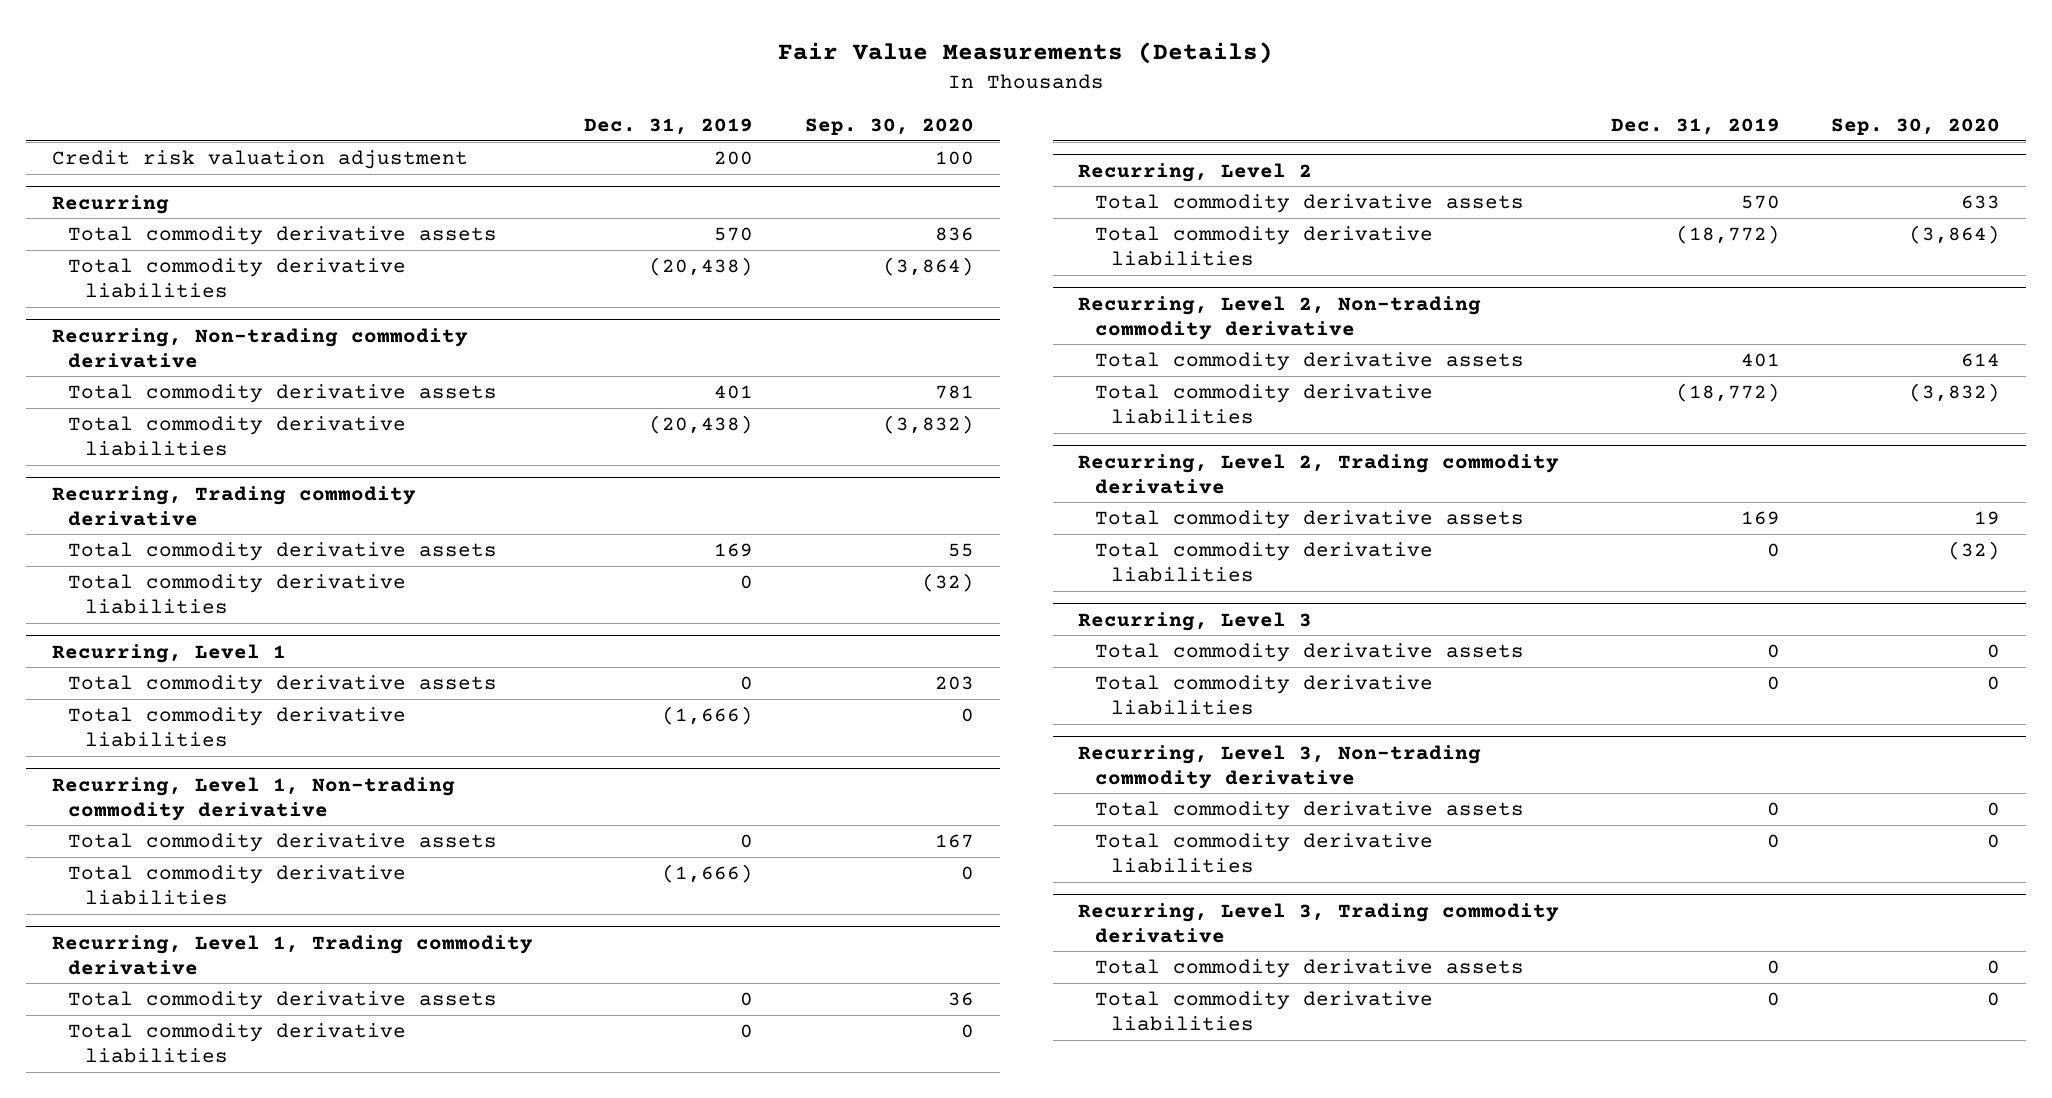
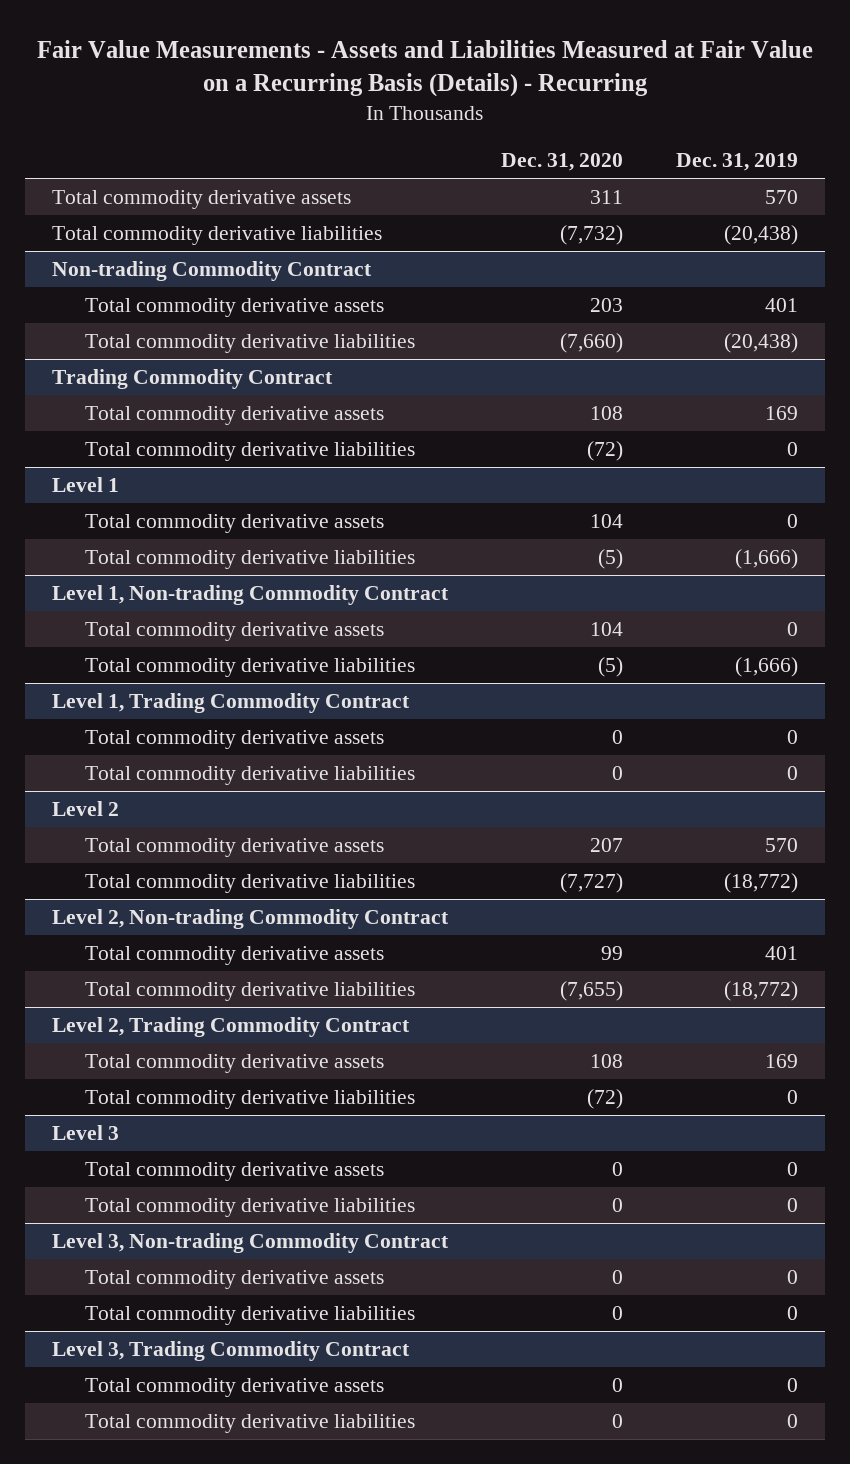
- Fair Value Measurements (Details)
+ Fair Value Measurements - Assets and Liabilities Measured at Fair Value on a Recurring Basis (Details) - Recurring
- | Dec. 31, 2019 | Sep. 30, 2020
+ | Dec. 31, 2020 | Dec. 31, 2019
- Credit risk valuation adjustment | 200 | 100
- Recurring
- Recurring, Non-trading commodity derivative
+ Non-trading Commodity Contract
- Recurring, Trading commodity derivative
+ Trading Commodity Contract
- Recurring, Level 1
+ Level 1
- Recurring, Level 1, Non-trading commodity derivative
+ Level 1, Non-trading Commodity Contract
- Recurring, Level 1, Trading commodity derivative
+ Level 1, Trading Commodity Contract
- Recurring, Level 2
+ Level 2
- Recurring, Level 2, Non-trading commodity derivative
+ Level 2, Non-trading Commodity Contract
- Recurring, Level 2, Trading commodity derivative
+ Level 2, Trading Commodity Contract
- Recurring, Level 3
+ Level 3
- Recurring, Level 3, Non-trading commodity derivative
+ Level 3, Non-trading Commodity Contract
- Recurring, Level 3, Trading commodity derivative
+ Level 3, Trading Commodity Contract

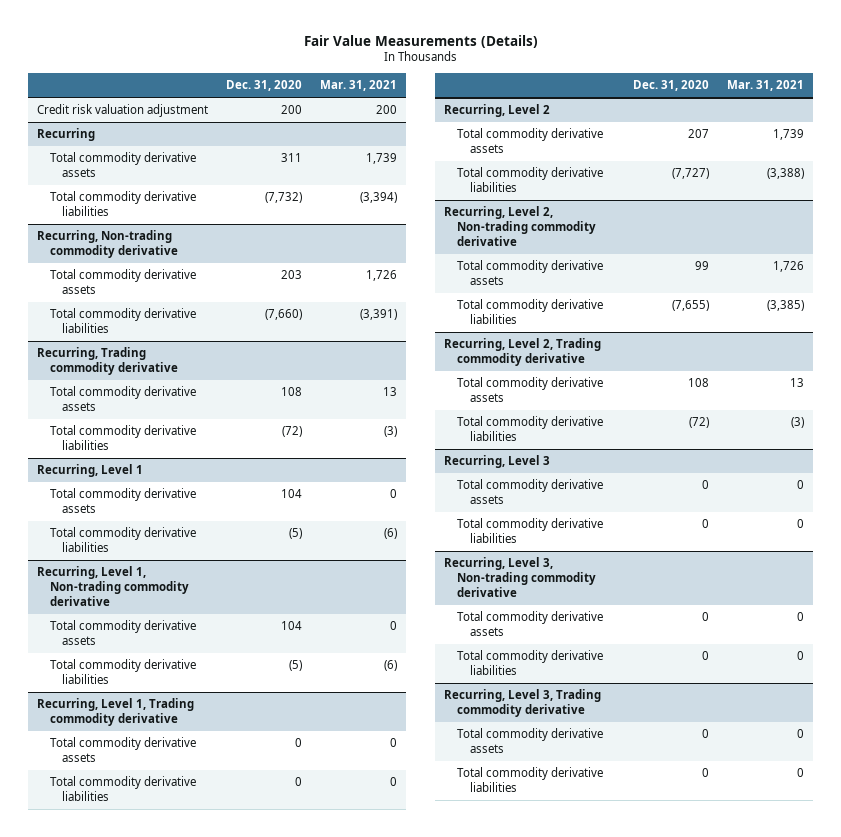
- Fair Value Measurements - Assets and Liabilities Measured at Fair Value on a Recurring Basis (Details) - Recurring
+ Fair Value Measurements (Details)
- | Dec. 31, 2020 | Dec. 31, 2019
+ | Dec. 31, 2020 | Mar. 31, 2021
+ Credit risk valuation adjustment | 200 | 200
+ Recurring
- Non-trading Commodity Contract
+ Recurring, Non-trading commodity derivative
- Trading Commodity Contract
+ Recurring, Trading commodity derivative
- Level 1
+ Recurring, Level 1
- Level 1, Non-trading Commodity Contract
+ Recurring, Level 1, Non-trading commodity derivative
- Level 1, Trading Commodity Contract
+ Recurring, Level 1, Trading commodity derivative
- Level 2
+ Recurring, Level 2
- Level 2, Non-trading Commodity Contract
+ Recurring, Level 2, Non-trading commodity derivative
- Level 2, Trading Commodity Contract
+ Recurring, Level 2, Trading commodity derivative
- Level 3
+ Recurring, Level 3
- Level 3, Non-trading Commodity Contract
+ Recurring, Level 3, Non-trading commodity derivative
- Level 3, Trading Commodity Contract
+ Recurring, Level 3, Trading commodity derivative

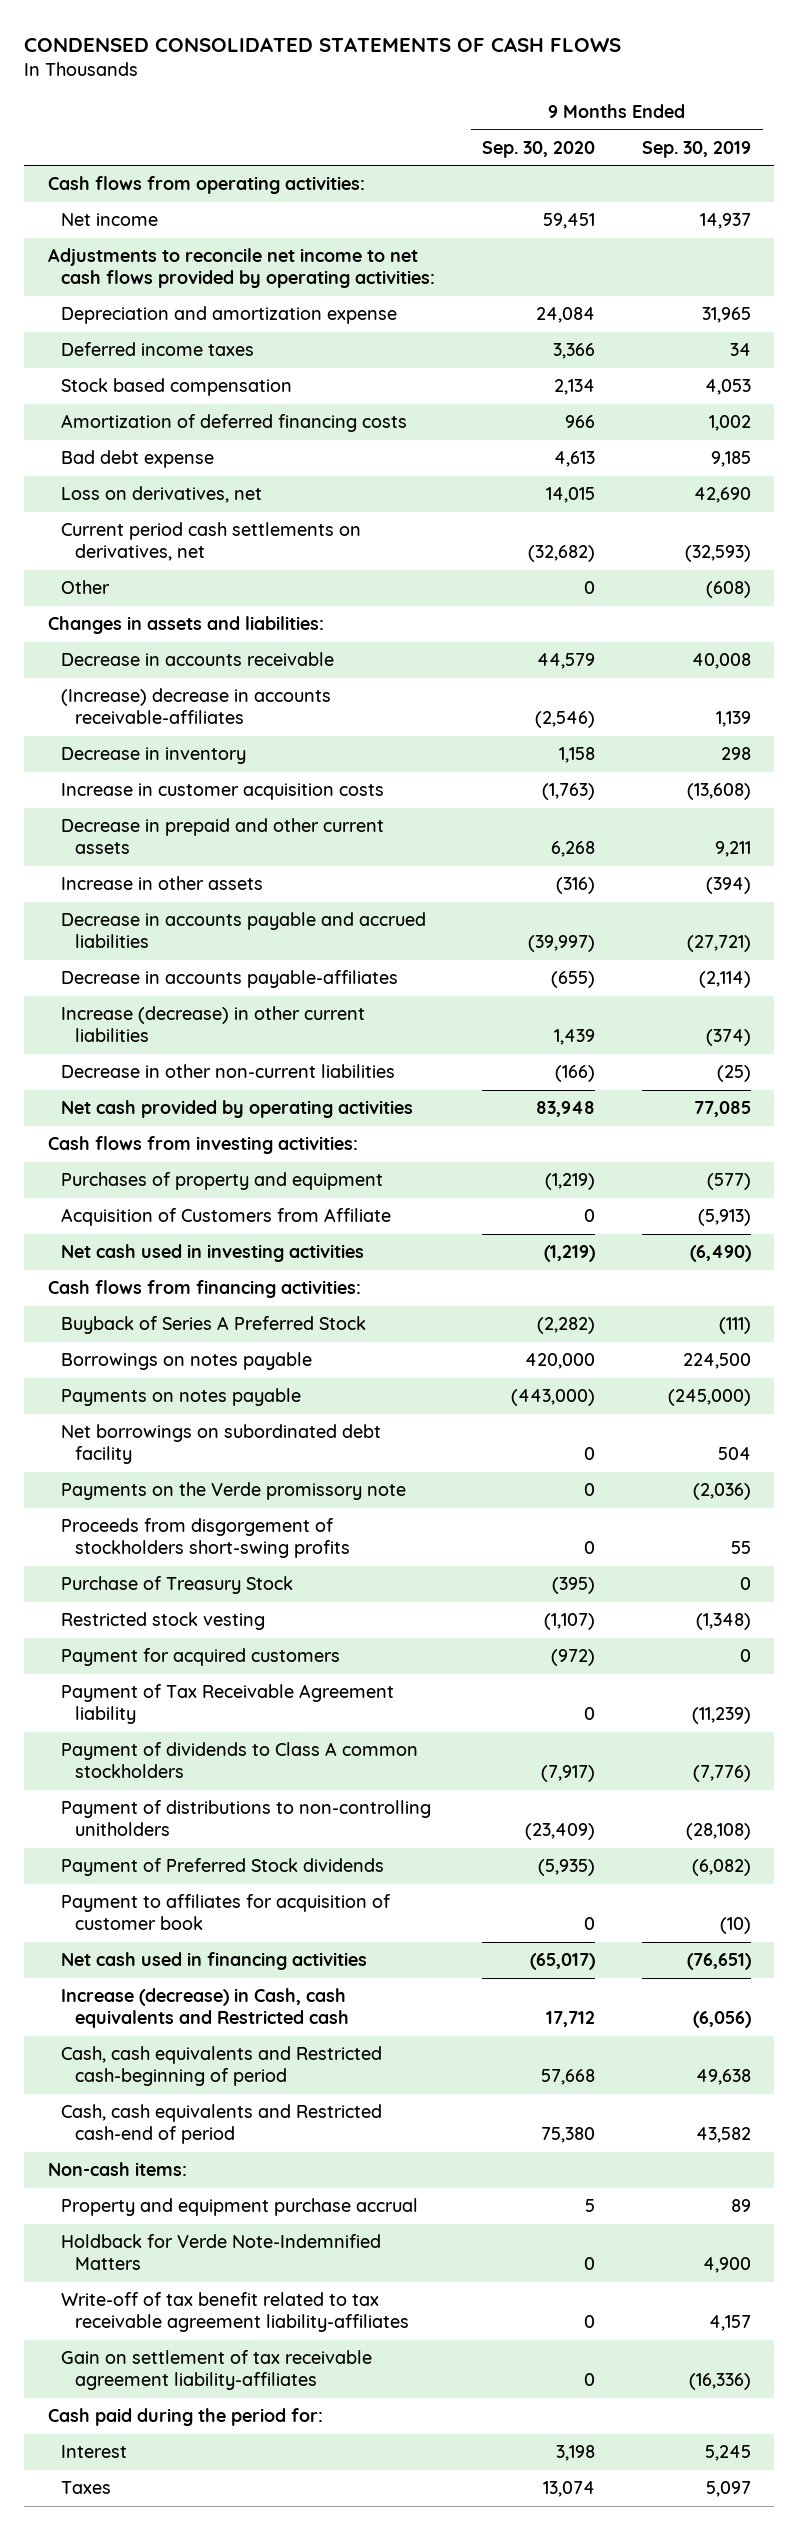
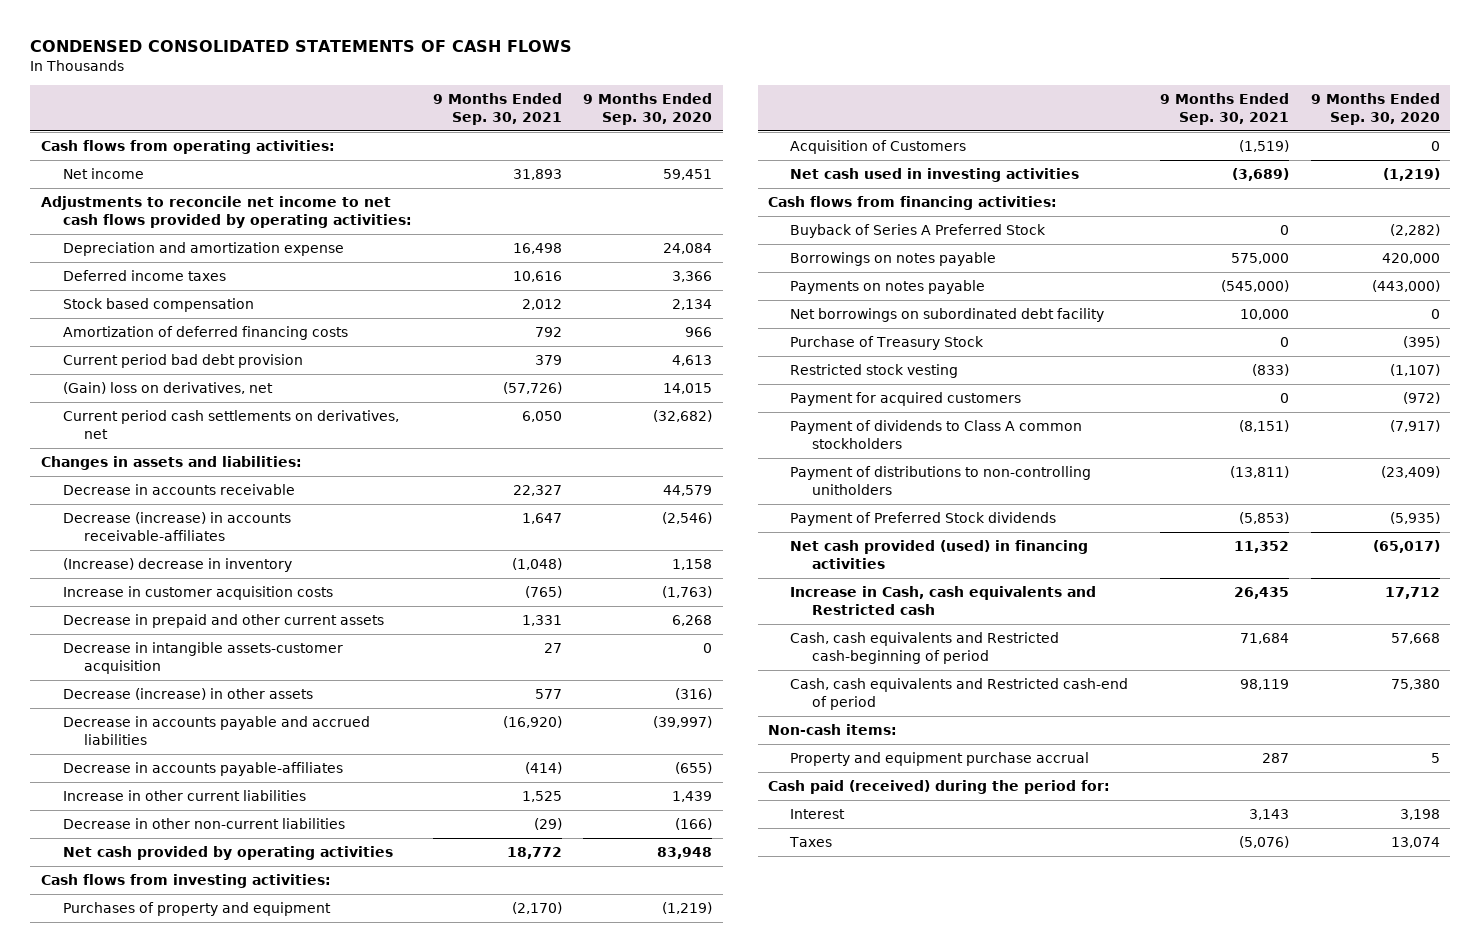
- | 9 Months Ended Sep. 30, 2020 | 9 Months Ended Sep. 30, 2019
+ | 9 Months Ended Sep. 30, 2021 | 9 Months Ended Sep. 30, 2020
- Bad debt expense | 4,613 | 9,185
- Loss on derivatives, net | 14,015 | 42,690
+ Current period bad debt provision | 379 | 4,613
+ (Gain) loss on derivatives, net | (57,726) | 14,015
- Other | 0 | (608)
- (Increase) decrease in accounts receivable-affiliates | (2,546) | 1,139
- Decrease in inventory | 1,158 | 298
+ Decrease (increase) in accounts receivable-affiliates | 1,647 | (2,546)
+ (Increase) decrease in inventory | (1,048) | 1,158
- Increase in other assets | (316) | (394)
+ Decrease in intangible assets-customer acquisition | 27 | 0
+ Decrease (increase) in other assets | 577 | (316)
- Increase (decrease) in other current liabilities | 1,439 | (374)
+ Increase in other current liabilities | 1,525 | 1,439
- Acquisition of Customers from Affiliate | 0 | (5,913)
+ Acquisition of Customers | (1,519) | 0
- Payments on the Verde promissory note | 0 | (2,036)
- Proceeds from disgorgement of stockholders short-swing profits | 0 | 55
- Payment of Tax Receivable Agreement liability | 0 | (11,239)
- Payment to affiliates for acquisition of customer book | 0 | (10)
- Net cash used in financing activities | (65,017) | (76,651)
- Increase (decrease) in Cash, cash equivalents and Restricted cash | 17,712 | (6,056)
+ Net cash provided (used) in financing activities | 11,352 | (65,017)
+ Increase in Cash, cash equivalents and Restricted cash | 26,435 | 17,712
- Holdback for Verde Note-Indemnified Matters | 0 | 4,900
- Write-off of tax benefit related to tax receivable agreement liability-affiliates | 0 | 4,157
- Gain on settlement of tax receivable agreement liability-affiliates | 0 | (16,336)
- Cash paid during the period for:
+ Cash paid (received) during the period for:

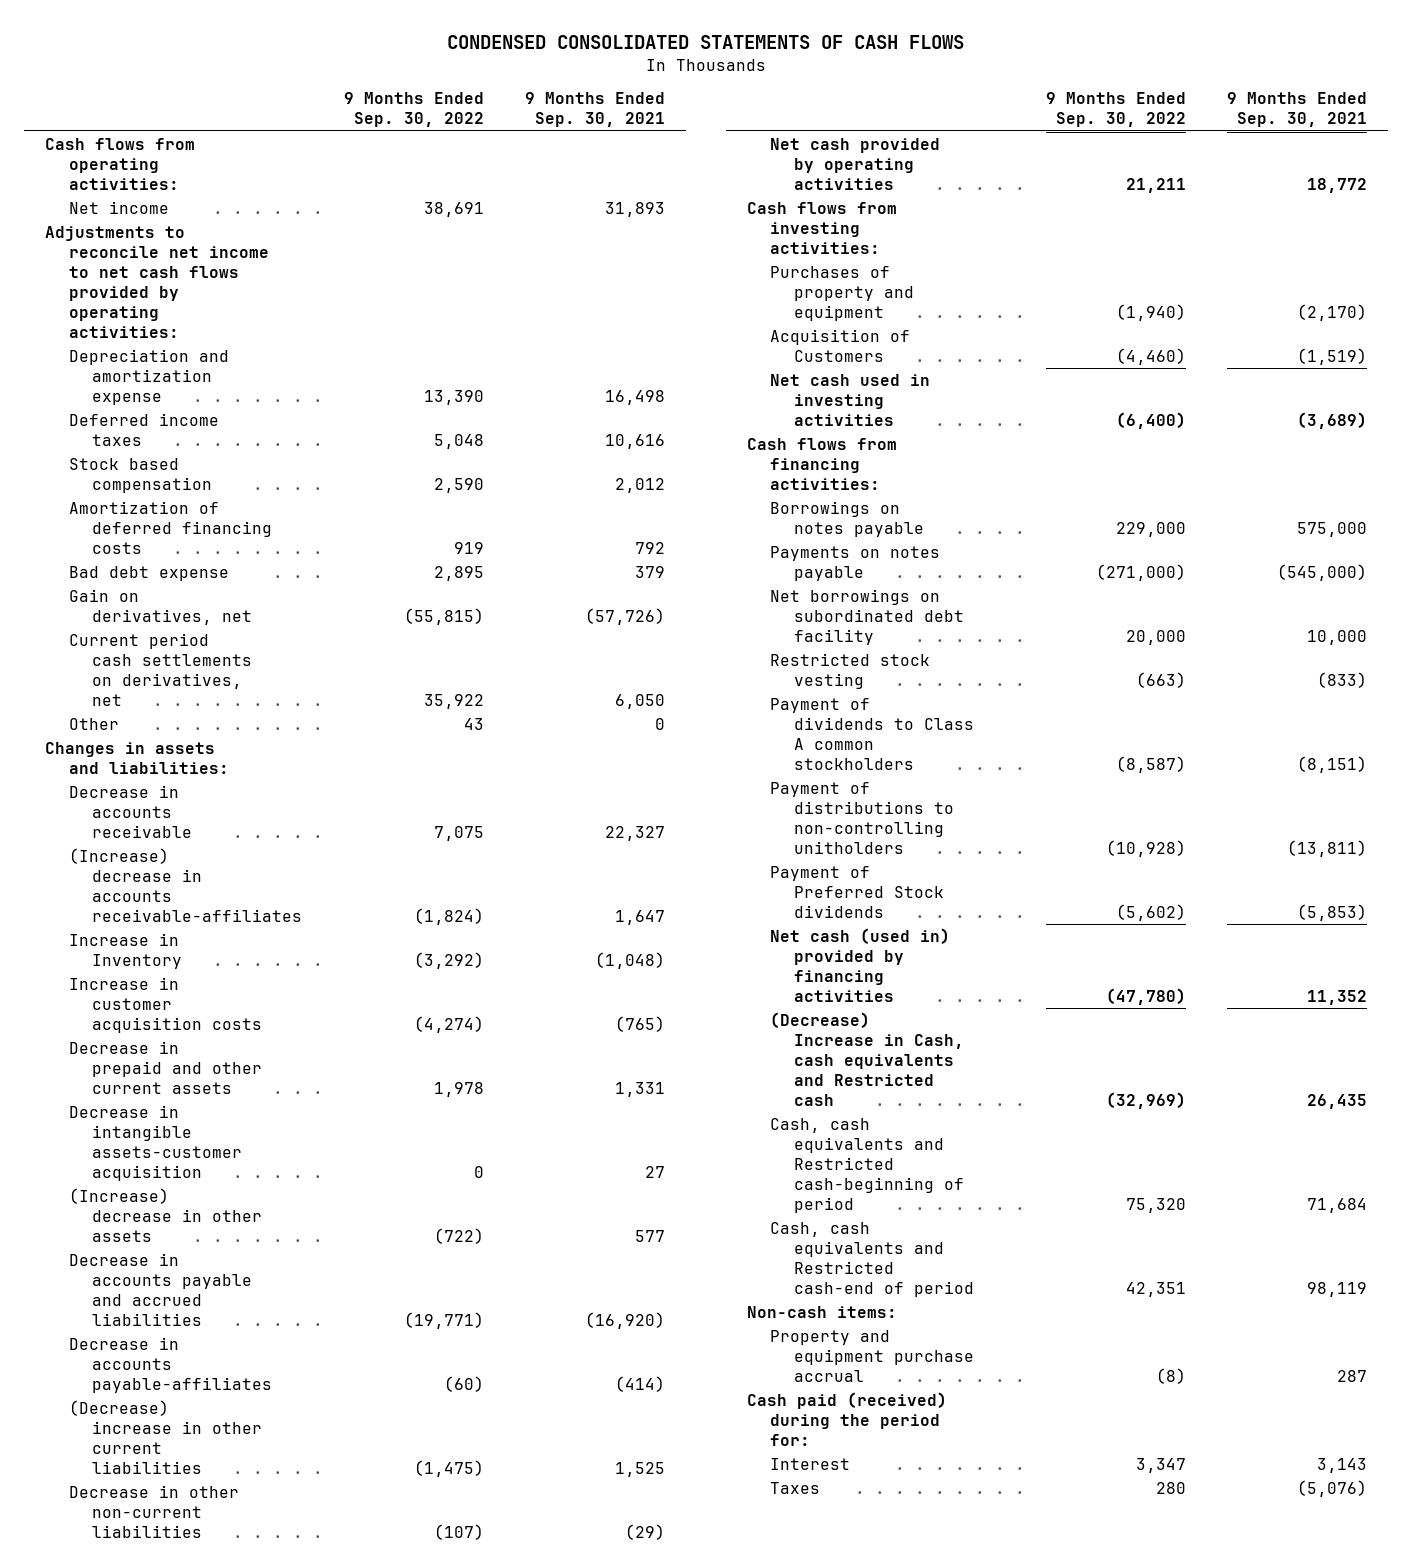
- | 9 Months Ended Sep. 30, 2021 | 9 Months Ended Sep. 30, 2020
+ | 9 Months Ended Sep. 30, 2022 | 9 Months Ended Sep. 30, 2021
- Current period bad debt provision | 379 | 4,613
- (Gain) loss on derivatives, net | (57,726) | 14,015
+ Bad debt expense | 2,895 | 379
+ Gain on derivatives, net | (55,815) | (57,726)
+ Other | 43 | 0
- Decrease (increase) in accounts receivable-affiliates | 1,647 | (2,546)
- (Increase) decrease in inventory | (1,048) | 1,158
+ (Increase) decrease in accounts receivable-affiliates | (1,824) | 1,647
+ Increase in Inventory | (3,292) | (1,048)
- Decrease (increase) in other assets | 577 | (316)
+ (Increase) decrease in other assets | (722) | 577
- Increase in other current liabilities | 1,525 | 1,439
+ (Decrease) increase in other current liabilities | (1,475) | 1,525
- Buyback of Series A Preferred Stock | 0 | (2,282)
- Purchase of Treasury Stock | 0 | (395)
- Payment for acquired customers | 0 | (972)
- Net cash provided (used) in financing activities | 11,352 | (65,017)
- Increase in Cash, cash equivalents and Restricted cash | 26,435 | 17,712
+ Net cash (used in) provided by financing activities | (47,780) | 11,352
+ (Decrease) Increase in Cash, cash equivalents and Restricted cash | (32,969) | 26,435

